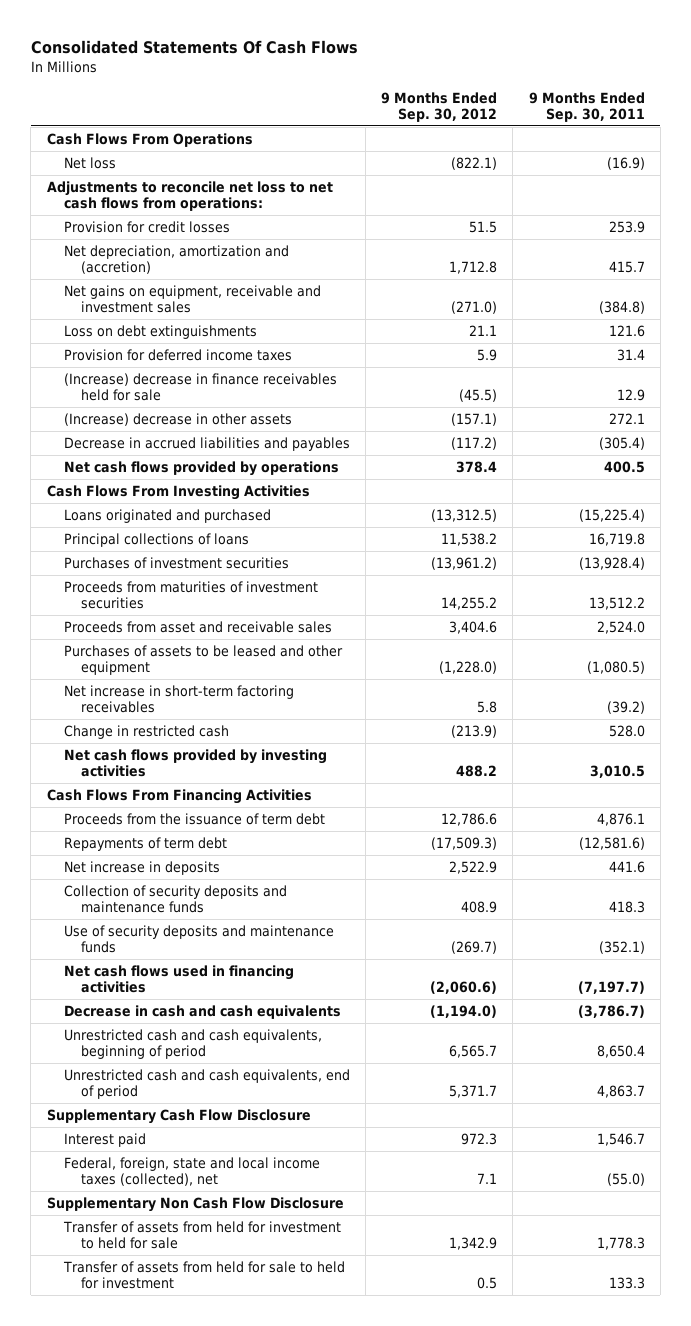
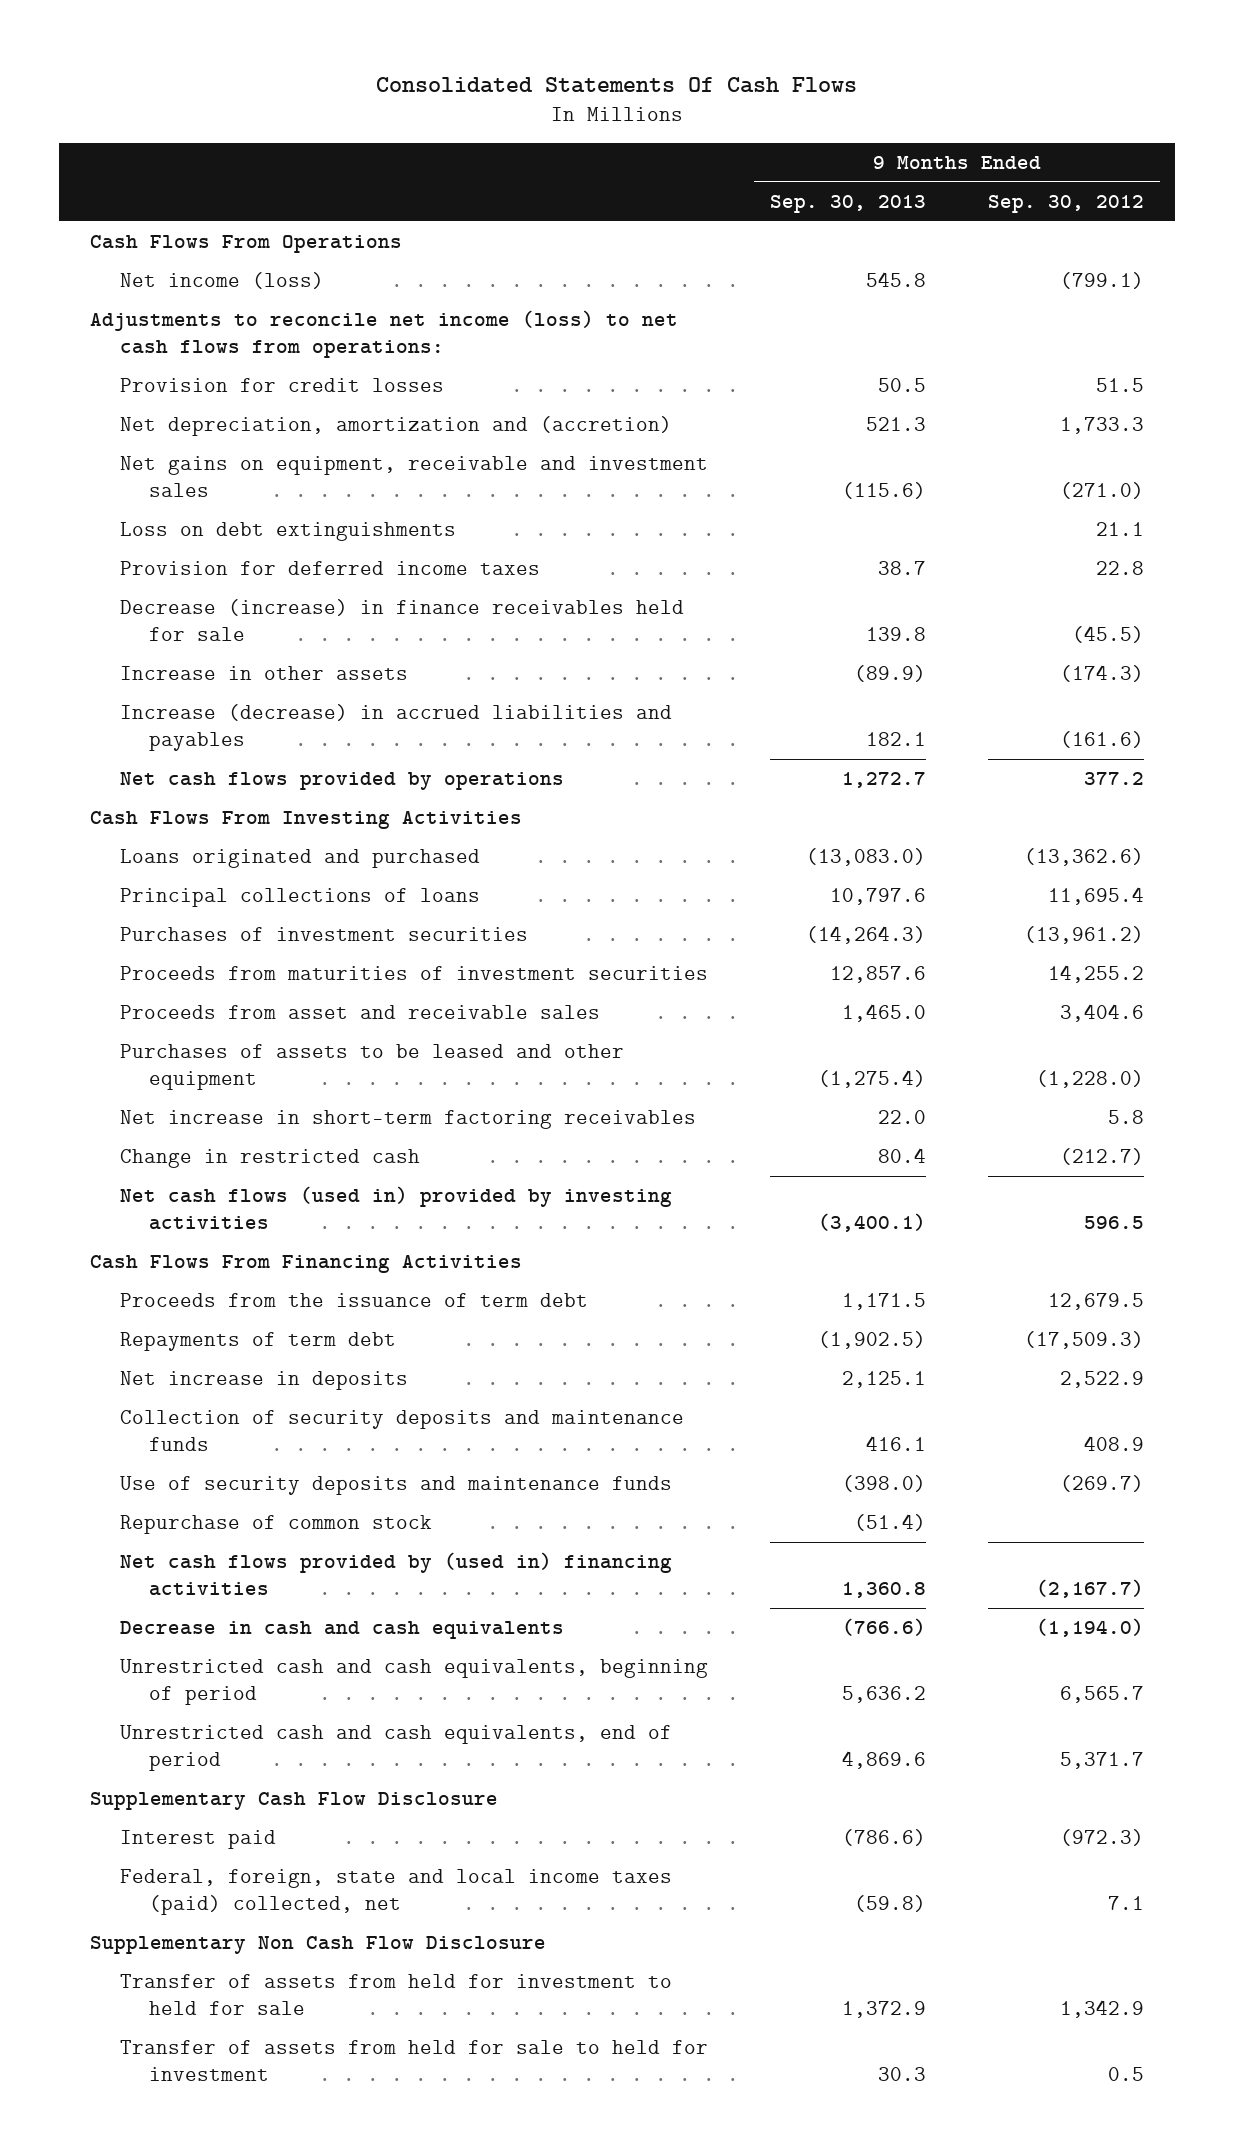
- | 9 Months Ended Sep. 30, 2012 | 9 Months Ended Sep. 30, 2011
+ | 9 Months Ended Sep. 30, 2013 | 9 Months Ended Sep. 30, 2012
- Net loss | (822.1) | (16.9)
- Adjustments to reconcile net loss to net cash flows from operations:
+ Net income (loss) | 545.8 | (799.1)
+ Adjustments to reconcile net income (loss) to net cash flows from operations:
- Net depreciation, amortization and (accretion) | 1,712.8 | 415.7
+ Net depreciation, amortization and (accretion) | 521.3 | 1,733.3
- Provision for deferred income taxes | 5.9 | 31.4
- (Increase) decrease in finance receivables held for sale | (45.5) | 12.9
- (Increase) decrease in other assets | (157.1) | 272.1
- Decrease in accrued liabilities and payables | (117.2) | (305.4)
- Net cash flows provided by operations | 378.4 | 400.5
+ Provision for deferred income taxes | 38.7 | 22.8
+ Decrease (increase) in finance receivables held for sale | 139.8 | (45.5)
+ Increase in other assets | (89.9) | (174.3)
+ Increase (decrease) in accrued liabilities and payables | 182.1 | (161.6)
+ Net cash flows provided by operations | 1,272.7 | 377.2
- Loans originated and purchased | (13,312.5) | (15,225.4)
- Principal collections of loans | 11,538.2 | 16,719.8
+ Loans originated and purchased | (13,083.0) | (13,362.6)
+ Principal collections of loans | 10,797.6 | 11,695.4
- Change in restricted cash | (213.9) | 528.0
- Net cash flows provided by investing activities | 488.2 | 3,010.5
+ Change in restricted cash | 80.4 | (212.7)
+ Net cash flows (used in) provided by investing activities | (3,400.1) | 596.5
- Proceeds from the issuance of term debt | 12,786.6 | 4,876.1
+ Proceeds from the issuance of term debt | 1,171.5 | 12,679.5
- Net cash flows used in financing activities | (2,060.6) | (7,197.7)
+ Repurchase of common stock | (51.4) |
+ Net cash flows provided by (used in) financing activities | 1,360.8 | (2,167.7)
- Interest paid | 972.3 | 1,546.7
- Federal, foreign, state and local income taxes (collected), net | 7.1 | (55.0)
+ Interest paid | (786.6) | (972.3)
+ Federal, foreign, state and local income taxes (paid) collected, net | (59.8) | 7.1

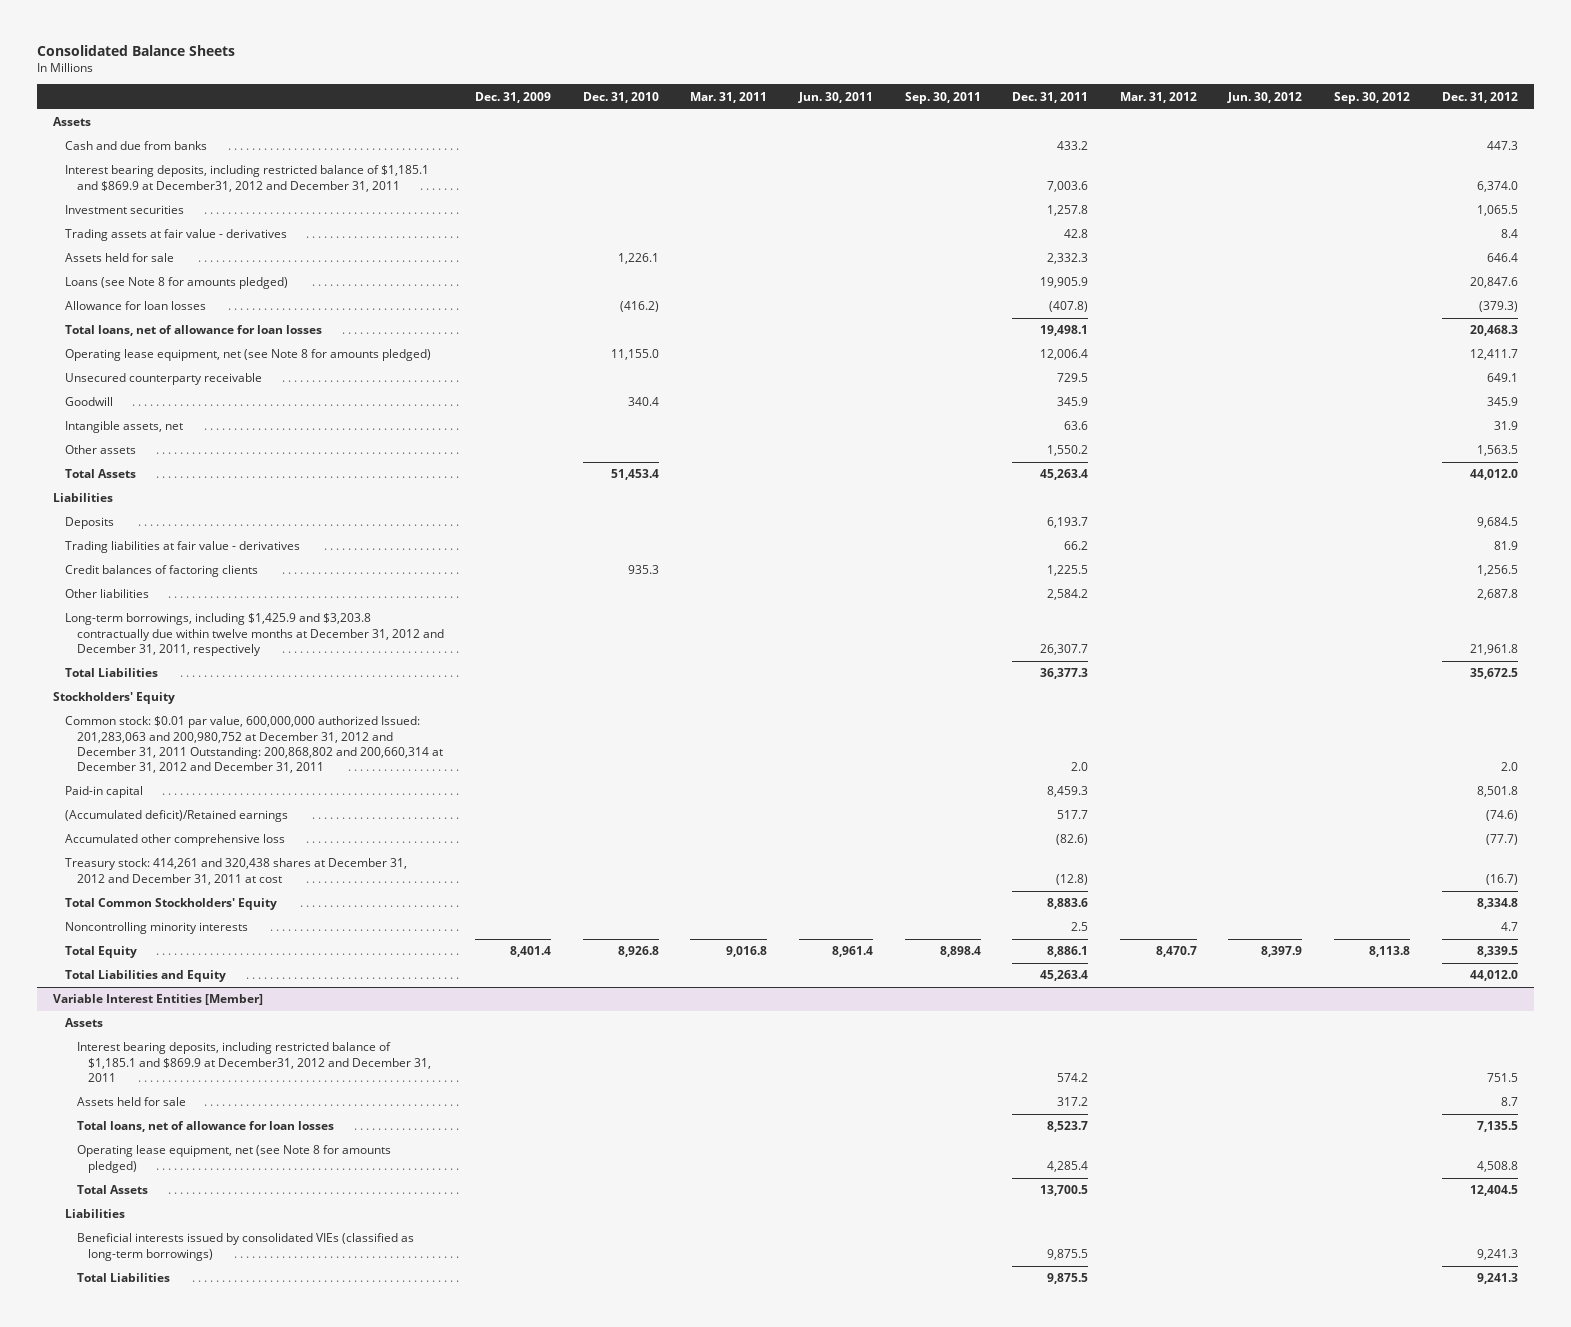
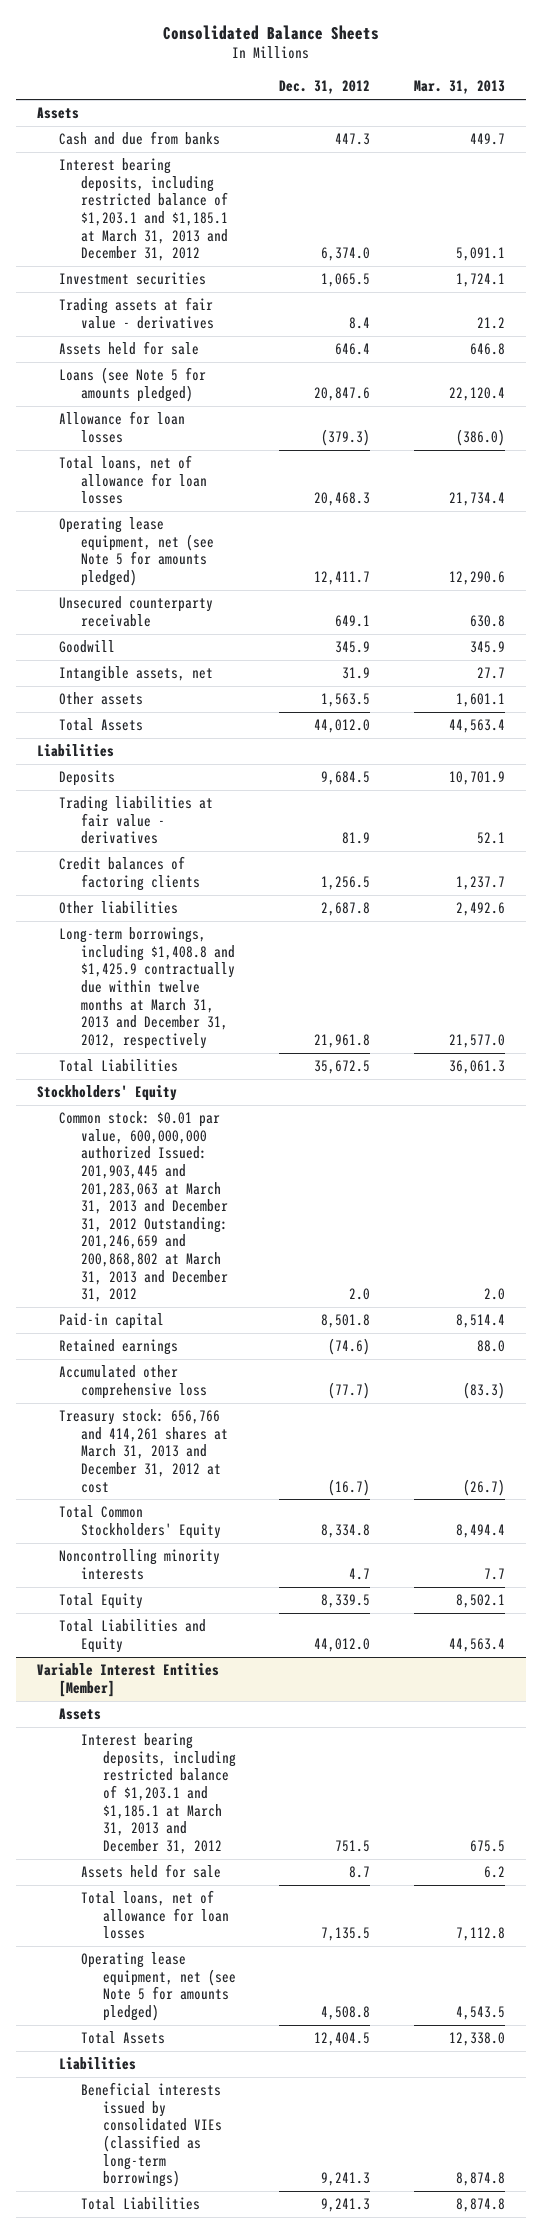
- | Dec. 31, 2009 | Dec. 31, 2010 | Mar. 31, 2011 | Jun. 30, 2011 | Sep. 30, 2011 | Dec. 31, 2011 | Mar. 31, 2012 | Jun. 30, 2012 | Sep. 30, 2012 | Dec. 31, 2012
+ | Dec. 31, 2012 | Mar. 31, 2013
- Interest bearing deposits, including restricted balance of $1,185.1 and $869.9 at December31, 2012 and December 31, 2011 | | | | | | 7,003.6 | | | | 6,374.0
+ Interest bearing deposits, including restricted balance of $1,203.1 and $1,185.1 at March 31, 2013 and December 31, 2012 | 6,374.0 | 5,091.1
- Loans (see Note 8 for amounts pledged) | | | | | | 19,905.9 | | | | 20,847.6
+ Loans (see Note 5 for amounts pledged) | 20,847.6 | 22,120.4
- Operating lease equipment, net (see Note 8 for amounts pledged) | | 11,155.0 | | | | 12,006.4 | | | | 12,411.7
+ Operating lease equipment, net (see Note 5 for amounts pledged) | 12,411.7 | 12,290.6
- Long-term borrowings, including $1,425.9 and $3,203.8 contractually due within twelve months at December 31, 2012 and December 31, 2011, respectively | | | | | | 26,307.7 | | | | 21,961.8
+ Long-term borrowings, including $1,408.8 and $1,425.9 contractually due within twelve months at March 31, 2013 and December 31, 2012, respectively | 21,961.8 | 21,577.0
- Common stock: $0.01 par value, 600,000,000 authorized Issued: 201,283,063 and 200,980,752 at December 31, 2012 and December 31, 2011 Outstanding: 200,868,802 and 200,660,314 at December 31, 2012 and December 31, 2011 | | | | | | 2.0 | | | | 2.0
+ Common stock: $0.01 par value, 600,000,000 authorized Issued: 201,903,445 and 201,283,063 at March 31, 2013 and December 31, 2012 Outstanding: 201,246,659 and 200,868,802 at March 31, 2013 and December 31, 2012 | 2.0 | 2.0
- (Accumulated deficit)/Retained earnings | | | | | | 517.7 | | | | (74.6)
+ Retained earnings | (74.6) | 88.0
- Treasury stock: 414,261 and 320,438 shares at December 31, 2012 and December 31, 2011 at cost | | | | | | (12.8) | | | | (16.7)
+ Treasury stock: 656,766 and 414,261 shares at March 31, 2013 and December 31, 2012 at cost | (16.7) | (26.7)
@ Variable Interest Entities [Member]
- Interest bearing deposits, including restricted balance of $1,185.1 and $869.9 at December31, 2012 and December 31, 2011 | | | | | | 574.2 | | | | 751.5
+ Interest bearing deposits, including restricted balance of $1,203.1 and $1,185.1 at March 31, 2013 and December 31, 2012 | 751.5 | 675.5
- Operating lease equipment, net (see Note 8 for amounts pledged) | | | | | | 4,285.4 | | | | 4,508.8
+ Operating lease equipment, net (see Note 5 for amounts pledged) | 4,508.8 | 4,543.5

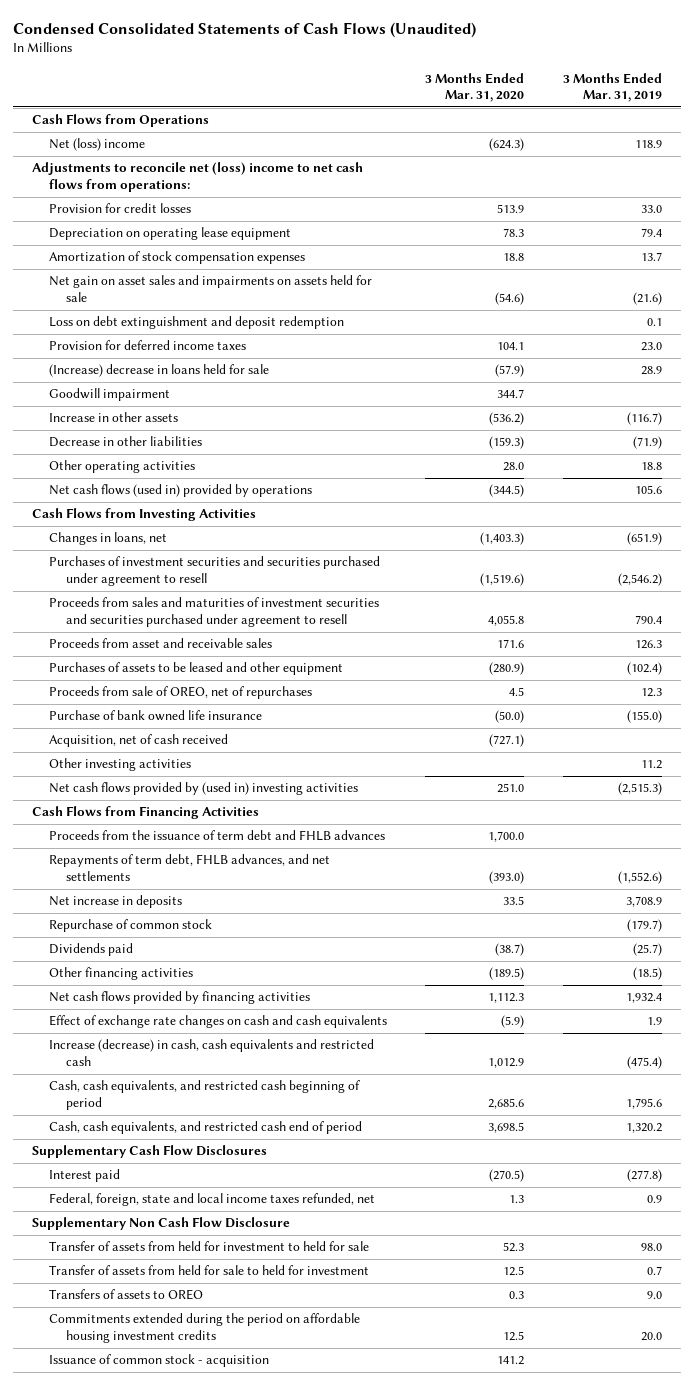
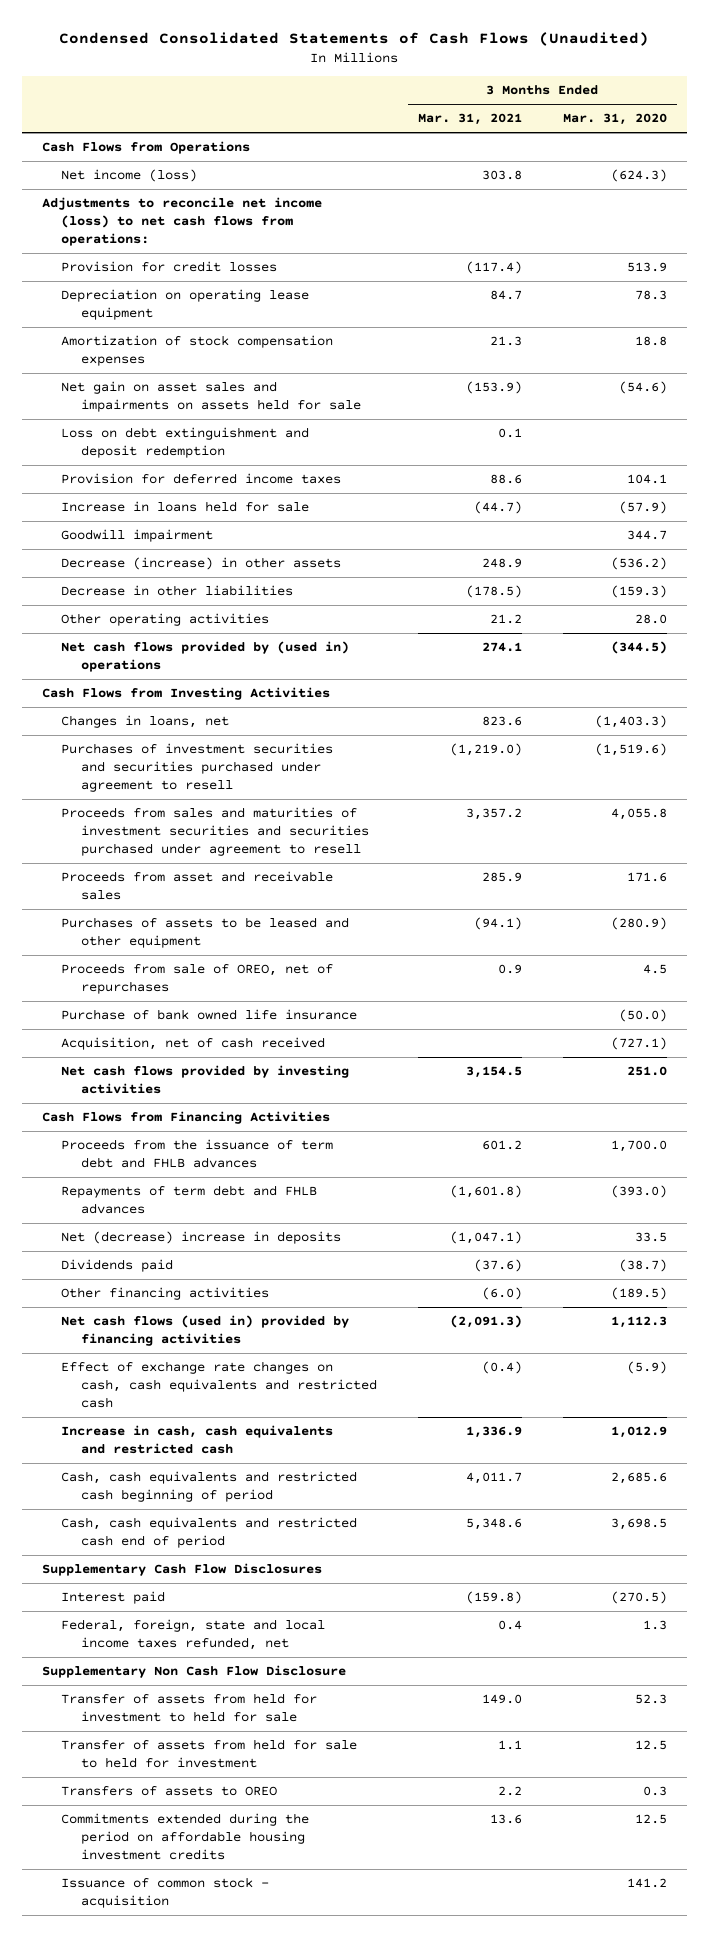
- | 3 Months Ended Mar. 31, 2020 | 3 Months Ended Mar. 31, 2019
+ | 3 Months Ended Mar. 31, 2021 | 3 Months Ended Mar. 31, 2020
- Net (loss) income | (624.3) | 118.9
- Adjustments to reconcile net (loss) income to net cash flows from operations:
+ Net income (loss) | 303.8 | (624.3)
+ Adjustments to reconcile net income (loss) to net cash flows from operations:
- (Increase) decrease in loans held for sale | (57.9) | 28.9
+ Increase in loans held for sale | (44.7) | (57.9)
- Increase in other assets | (536.2) | (116.7)
+ Decrease (increase) in other assets | 248.9 | (536.2)
- Net cash flows (used in) provided by operations | (344.5) | 105.6
+ Net cash flows provided by (used in) operations | 274.1 | (344.5)
- Other investing activities | | 11.2
- Net cash flows provided by (used in) investing activities | 251.0 | (2,515.3)
+ Net cash flows provided by investing activities | 3,154.5 | 251.0
- Repayments of term debt, FHLB advances, and net settlements | (393.0) | (1,552.6)
- Net increase in deposits | 33.5 | 3,708.9
- Repurchase of common stock | | (179.7)
+ Repayments of term debt and FHLB advances | (1,601.8) | (393.0)
+ Net (decrease) increase in deposits | (1,047.1) | 33.5
- Net cash flows provided by financing activities | 1,112.3 | 1,932.4
- Effect of exchange rate changes on cash and cash equivalents | (5.9) | 1.9
- Increase (decrease) in cash, cash equivalents and restricted cash | 1,012.9 | (475.4)
- Cash, cash equivalents, and restricted cash beginning of period | 2,685.6 | 1,795.6
- Cash, cash equivalents, and restricted cash end of period | 3,698.5 | 1,320.2
+ Net cash flows (used in) provided by financing activities | (2,091.3) | 1,112.3
+ Effect of exchange rate changes on cash, cash equivalents and restricted cash | (0.4) | (5.9)
+ Increase in cash, cash equivalents and restricted cash | 1,336.9 | 1,012.9
+ Cash, cash equivalents and restricted cash beginning of period | 4,011.7 | 2,685.6
+ Cash, cash equivalents and restricted cash end of period | 5,348.6 | 3,698.5

